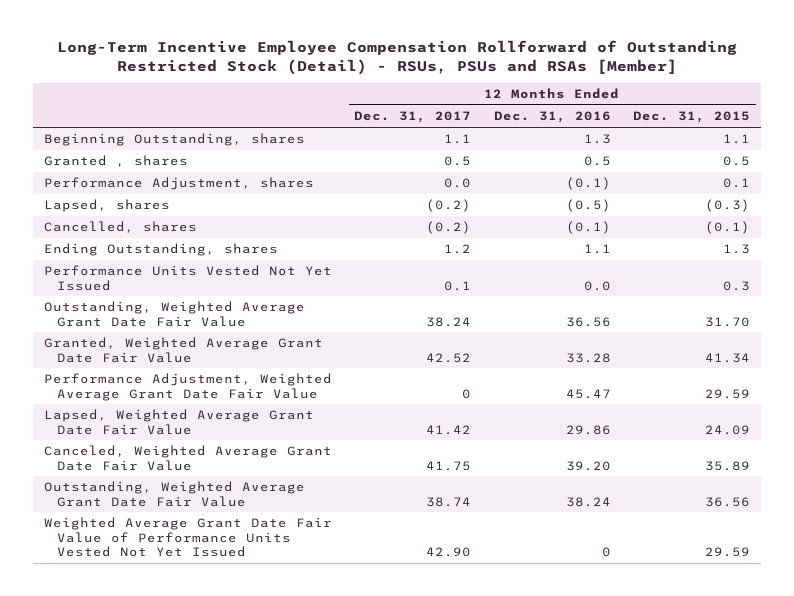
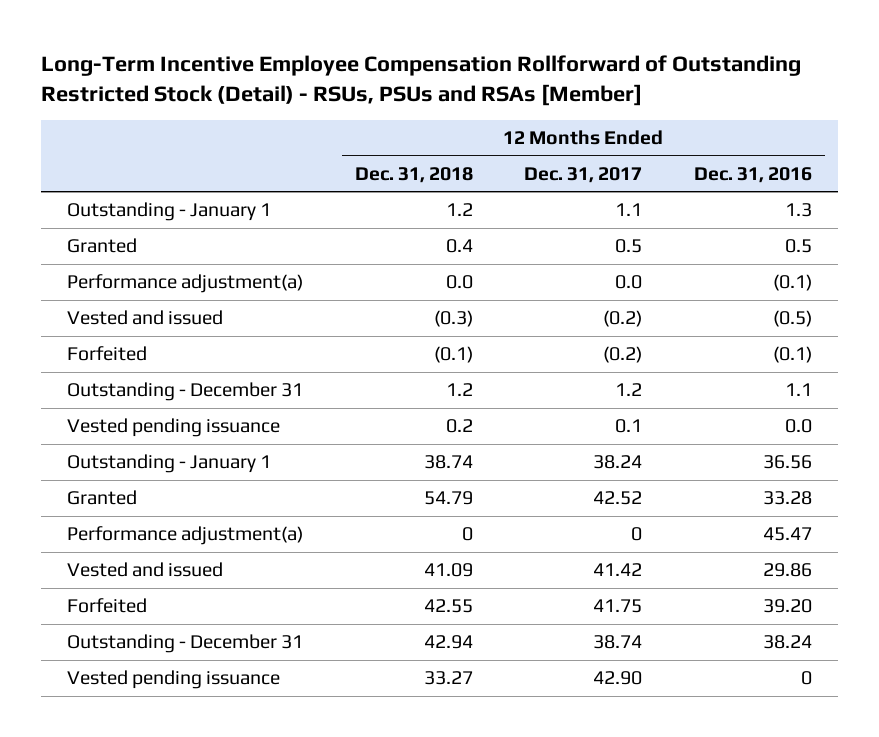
- | 12 Months Ended Dec. 31, 2017 | 12 Months Ended Dec. 31, 2016 | 12 Months Ended Dec. 31, 2015
+ | 12 Months Ended Dec. 31, 2018 | 12 Months Ended Dec. 31, 2017 | 12 Months Ended Dec. 31, 2016
- Beginning Outstanding, shares | 1.1 | 1.3 | 1.1
- Granted , shares | 0.5 | 0.5 | 0.5
- Performance Adjustment, shares | 0.0 | (0.1) | 0.1
- Lapsed, shares | (0.2) | (0.5) | (0.3)
- Cancelled, shares | (0.2) | (0.1) | (0.1)
- Ending Outstanding, shares | 1.2 | 1.1 | 1.3
- Performance Units Vested Not Yet Issued | 0.1 | 0.0 | 0.3
- Outstanding, Weighted Average Grant Date Fair Value | 38.24 | 36.56 | 31.70
- Granted, Weighted Average Grant Date Fair Value | 42.52 | 33.28 | 41.34
- Performance Adjustment, Weighted Average Grant Date Fair Value | 0 | 45.47 | 29.59
- Lapsed, Weighted Average Grant Date Fair Value | 41.42 | 29.86 | 24.09
- Canceled, Weighted Average Grant Date Fair Value | 41.75 | 39.20 | 35.89
- Outstanding, Weighted Average Grant Date Fair Value | 38.74 | 38.24 | 36.56
- Weighted Average Grant Date Fair Value of Performance Units Vested Not Yet Issued | 42.90 | 0 | 29.59
+ Outstanding - January 1 | 1.2 | 1.1 | 1.3
+ Granted | 0.4 | 0.5 | 0.5
+ Performance adjustment(a) | 0.0 | 0.0 | (0.1)
+ Vested and issued | (0.3) | (0.2) | (0.5)
+ Forfeited | (0.1) | (0.2) | (0.1)
+ Outstanding - December 31 | 1.2 | 1.2 | 1.1
+ Vested pending issuance | 0.2 | 0.1 | 0.0
+ Outstanding - January 1 | 38.74 | 38.24 | 36.56
+ Granted | 54.79 | 42.52 | 33.28
+ Performance adjustment(a) | 0 | 0 | 45.47
+ Vested and issued | 41.09 | 41.42 | 29.86
+ Forfeited | 42.55 | 41.75 | 39.20
+ Outstanding - December 31 | 42.94 | 38.74 | 38.24
+ Vested pending issuance | 33.27 | 42.90 | 0

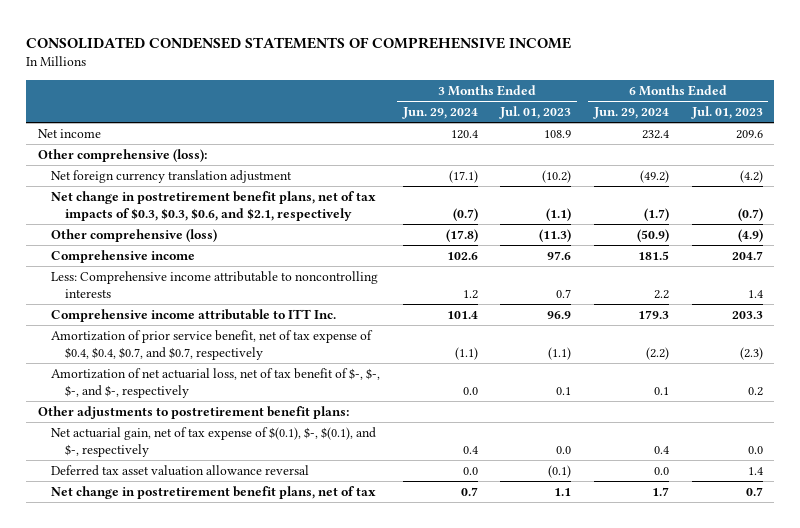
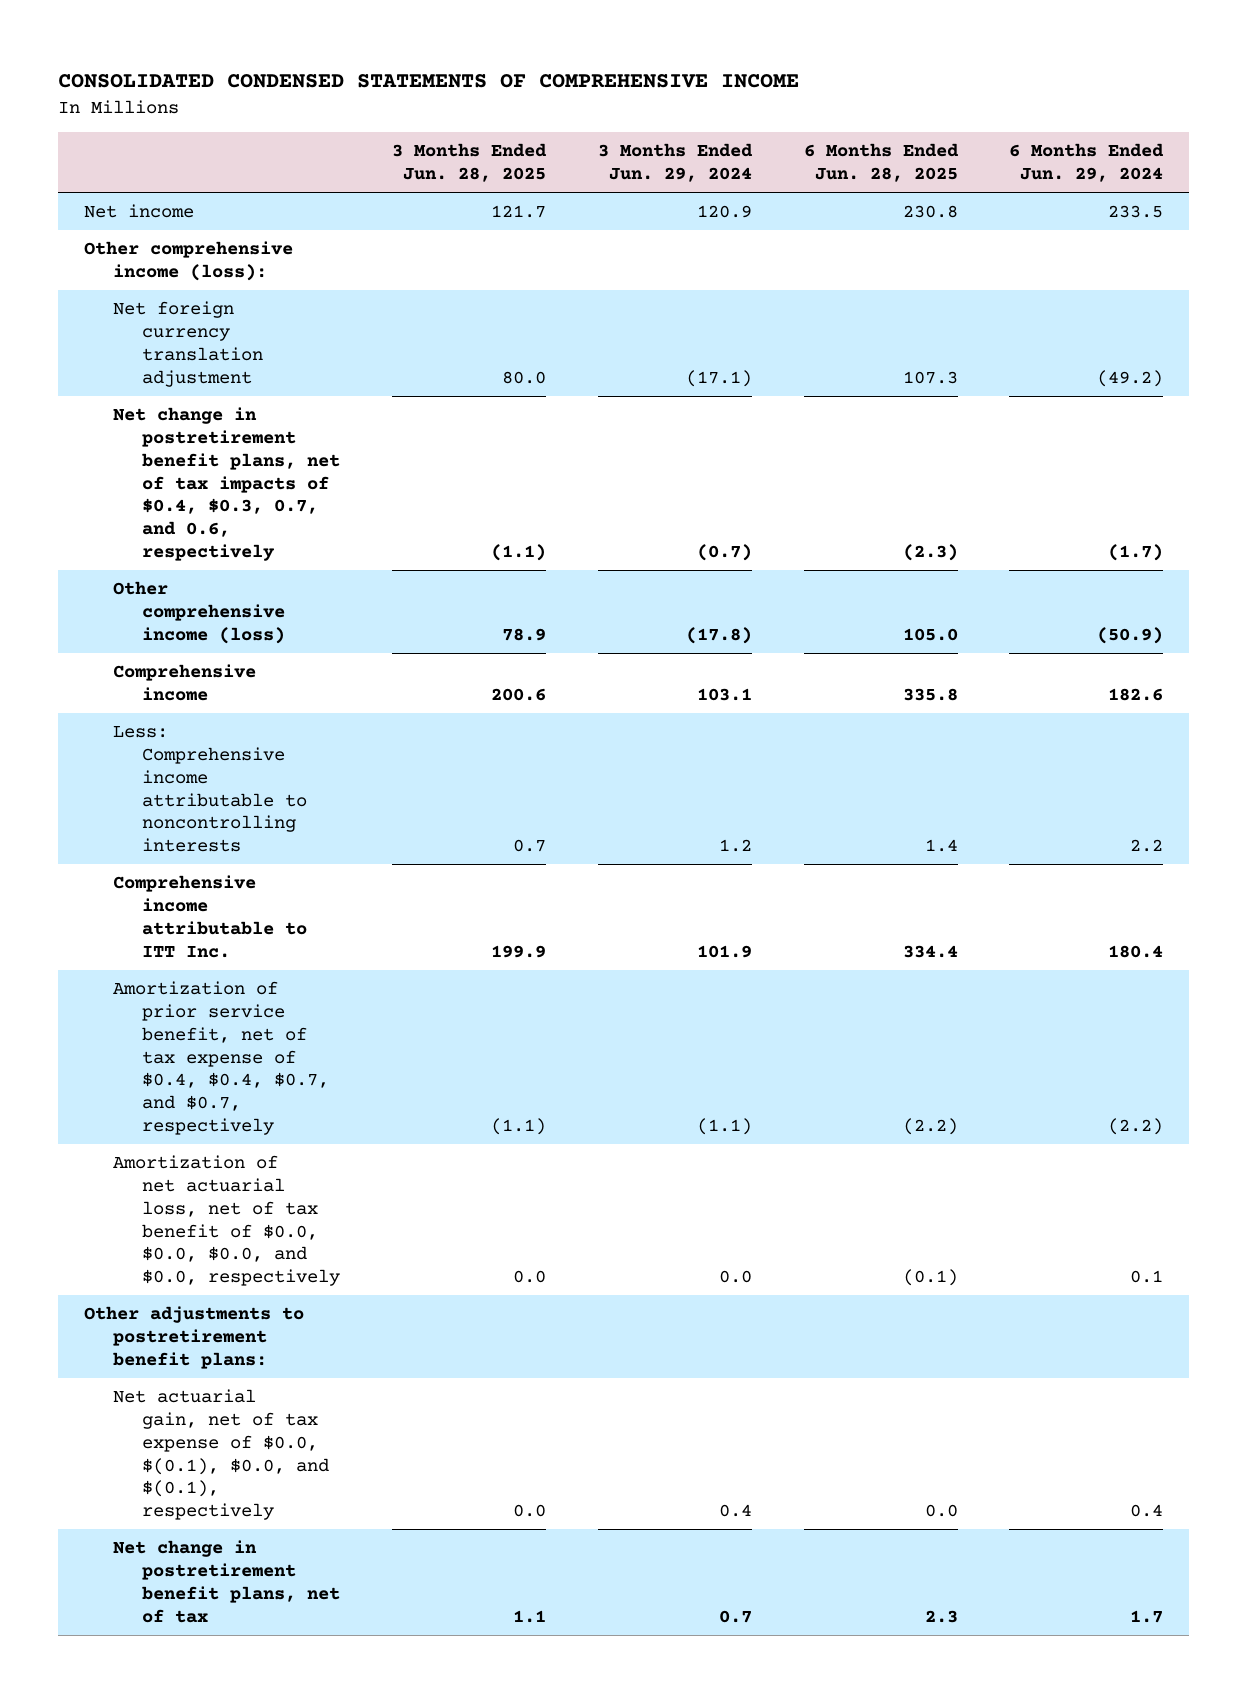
- | 3 Months Ended Jun. 29, 2024 | 3 Months Ended Jul. 01, 2023 | 6 Months Ended Jun. 29, 2024 | 6 Months Ended Jul. 01, 2023
+ | 3 Months Ended Jun. 28, 2025 | 3 Months Ended Jun. 29, 2024 | 6 Months Ended Jun. 28, 2025 | 6 Months Ended Jun. 29, 2024
- Net income | 120.4 | 108.9 | 232.4 | 209.6
- Other comprehensive (loss):
+ Net income | 121.7 | 120.9 | 230.8 | 233.5
+ Other comprehensive income (loss):
- Net change in postretirement benefit plans, net of tax impacts of $0.3, $0.3, $0.6, and $2.1, respectively | (0.7) | (1.1) | (1.7) | (0.7)
- Other comprehensive (loss) | (17.8) | (11.3) | (50.9) | (4.9)
- Comprehensive income | 102.6 | 97.6 | 181.5 | 204.7
+ Net change in postretirement benefit plans, net of tax impacts of $0.4, $0.3, 0.7, and 0.6, respectively | (1.1) | (0.7) | (2.3) | (1.7)
+ Other comprehensive income (loss) | 78.9 | (17.8) | 105.0 | (50.9)
+ Comprehensive income | 200.6 | 103.1 | 335.8 | 182.6
- Comprehensive income attributable to ITT Inc. | 101.4 | 96.9 | 179.3 | 203.3
+ Comprehensive income attributable to ITT Inc. | 199.9 | 101.9 | 334.4 | 180.4
- Amortization of net actuarial loss, net of tax benefit of $-, $-, $-, and $-, respectively | 0.0 | 0.1 | 0.1 | 0.2
+ Amortization of net actuarial loss, net of tax benefit of $0.0, $0.0, $0.0, and $0.0, respectively | 0.0 | 0.0 | (0.1) | 0.1
- Net actuarial gain, net of tax expense of $(0.1), $-, $(0.1), and $-, respectively | 0.4 | 0.0 | 0.4 | 0.0
- Deferred tax asset valuation allowance reversal | 0.0 | (0.1) | 0.0 | 1.4
+ Net actuarial gain, net of tax expense of $0.0, $(0.1), $0.0, and $(0.1), respectively | 0.0 | 0.4 | 0.0 | 0.4

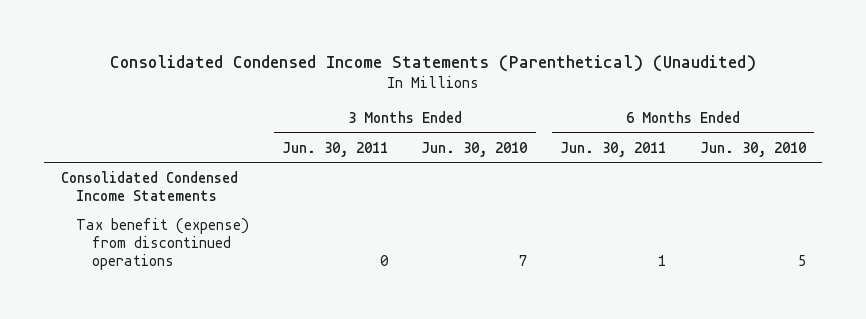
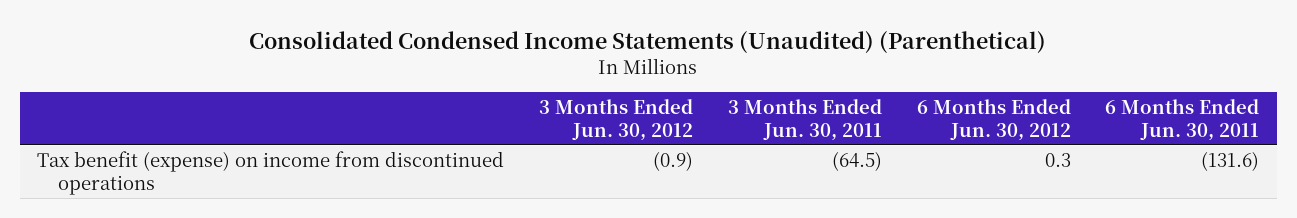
- Consolidated Condensed Income Statements (Parenthetical) (Unaudited)
+ Consolidated Condensed Income Statements (Unaudited) (Parenthetical)
- | 3 Months Ended Jun. 30, 2011 | 3 Months Ended Jun. 30, 2010 | 6 Months Ended Jun. 30, 2011 | 6 Months Ended Jun. 30, 2010
+ | 3 Months Ended Jun. 30, 2012 | 3 Months Ended Jun. 30, 2011 | 6 Months Ended Jun. 30, 2012 | 6 Months Ended Jun. 30, 2011
- Consolidated Condensed Income Statements
- Tax benefit (expense) from discontinued operations | 0 | 7 | 1 | 5
+ Tax benefit (expense) on income from discontinued operations | (0.9) | (64.5) | 0.3 | (131.6)

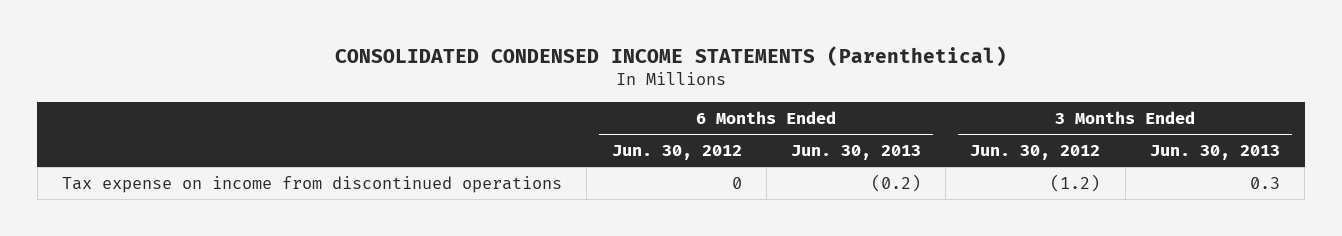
- Consolidated Condensed Income Statements (Unaudited) (Parenthetical)
+ CONSOLIDATED CONDENSED INCOME STATEMENTS (Parenthetical)
- | 3 Months Ended Jun. 30, 2012 | 3 Months Ended Jun. 30, 2011 | 6 Months Ended Jun. 30, 2012 | 6 Months Ended Jun. 30, 2011
+ | 6 Months Ended Jun. 30, 2012 | 6 Months Ended Jun. 30, 2013 | 3 Months Ended Jun. 30, 2012 | 3 Months Ended Jun. 30, 2013
- Tax benefit (expense) on income from discontinued operations | (0.9) | (64.5) | 0.3 | (131.6)
+ Tax expense on income from discontinued operations | 0 | (0.2) | (1.2) | 0.3

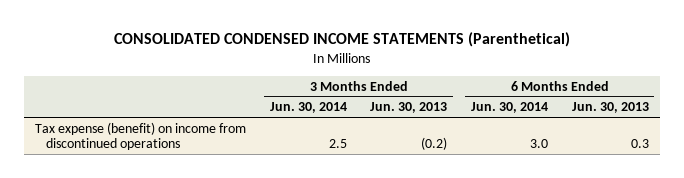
- | 6 Months Ended Jun. 30, 2012 | 6 Months Ended Jun. 30, 2013 | 3 Months Ended Jun. 30, 2012 | 3 Months Ended Jun. 30, 2013
+ | 3 Months Ended Jun. 30, 2014 | 3 Months Ended Jun. 30, 2013 | 6 Months Ended Jun. 30, 2014 | 6 Months Ended Jun. 30, 2013
- Tax expense on income from discontinued operations | 0 | (0.2) | (1.2) | 0.3
+ Tax expense (benefit) on income from discontinued operations | 2.5 | (0.2) | 3.0 | 0.3

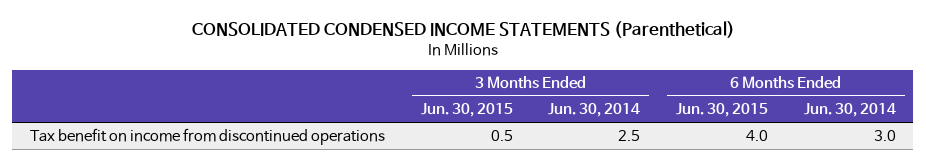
- | 3 Months Ended Jun. 30, 2014 | 3 Months Ended Jun. 30, 2013 | 6 Months Ended Jun. 30, 2014 | 6 Months Ended Jun. 30, 2013
+ | 3 Months Ended Jun. 30, 2015 | 3 Months Ended Jun. 30, 2014 | 6 Months Ended Jun. 30, 2015 | 6 Months Ended Jun. 30, 2014
- Tax expense (benefit) on income from discontinued operations | 2.5 | (0.2) | 3.0 | 0.3
+ Tax benefit on income from discontinued operations | 0.5 | 2.5 | 4.0 | 3.0

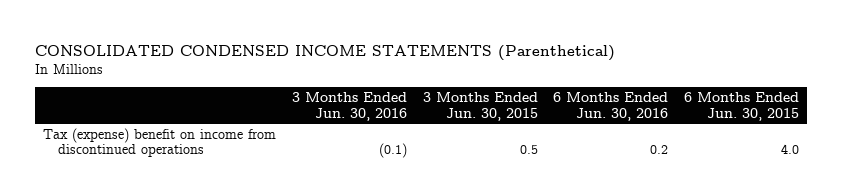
- | 3 Months Ended Jun. 30, 2015 | 3 Months Ended Jun. 30, 2014 | 6 Months Ended Jun. 30, 2015 | 6 Months Ended Jun. 30, 2014
+ | 3 Months Ended Jun. 30, 2016 | 3 Months Ended Jun. 30, 2015 | 6 Months Ended Jun. 30, 2016 | 6 Months Ended Jun. 30, 2015
- Tax benefit on income from discontinued operations | 0.5 | 2.5 | 4.0 | 3.0
+ Tax (expense) benefit on income from discontinued operations | (0.1) | 0.5 | 0.2 | 4.0

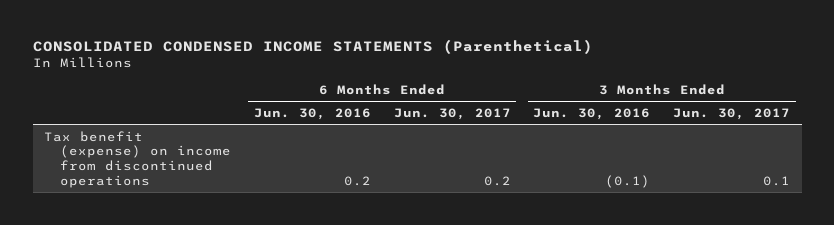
- | 3 Months Ended Jun. 30, 2016 | 3 Months Ended Jun. 30, 2015 | 6 Months Ended Jun. 30, 2016 | 6 Months Ended Jun. 30, 2015
+ | 6 Months Ended Jun. 30, 2016 | 6 Months Ended Jun. 30, 2017 | 3 Months Ended Jun. 30, 2016 | 3 Months Ended Jun. 30, 2017
- Tax (expense) benefit on income from discontinued operations | (0.1) | 0.5 | 0.2 | 4.0
+ Tax benefit (expense) on income from discontinued operations | 0.2 | 0.2 | (0.1) | 0.1

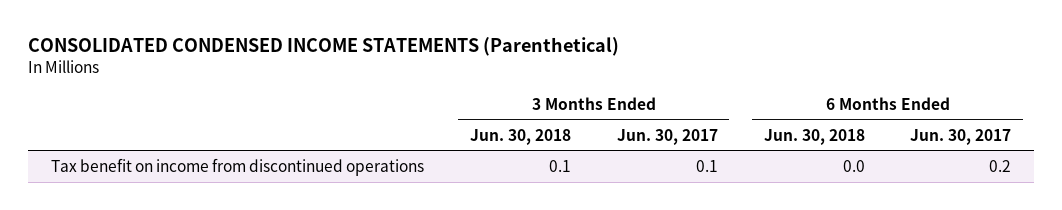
- | 6 Months Ended Jun. 30, 2016 | 6 Months Ended Jun. 30, 2017 | 3 Months Ended Jun. 30, 2016 | 3 Months Ended Jun. 30, 2017
+ | 3 Months Ended Jun. 30, 2018 | 3 Months Ended Jun. 30, 2017 | 6 Months Ended Jun. 30, 2018 | 6 Months Ended Jun. 30, 2017
- Tax benefit (expense) on income from discontinued operations | 0.2 | 0.2 | (0.1) | 0.1
+ Tax benefit on income from discontinued operations | 0.1 | 0.1 | 0.0 | 0.2

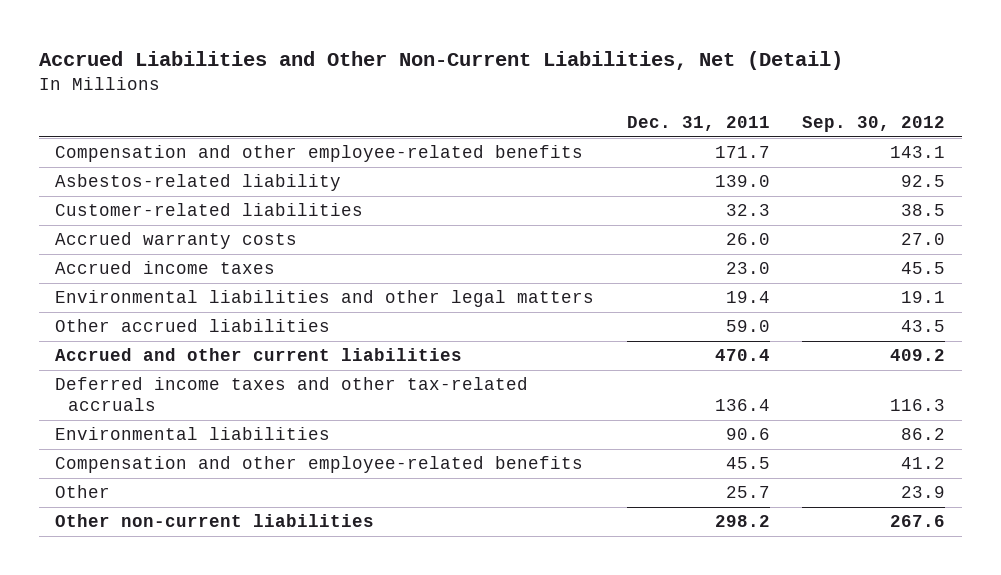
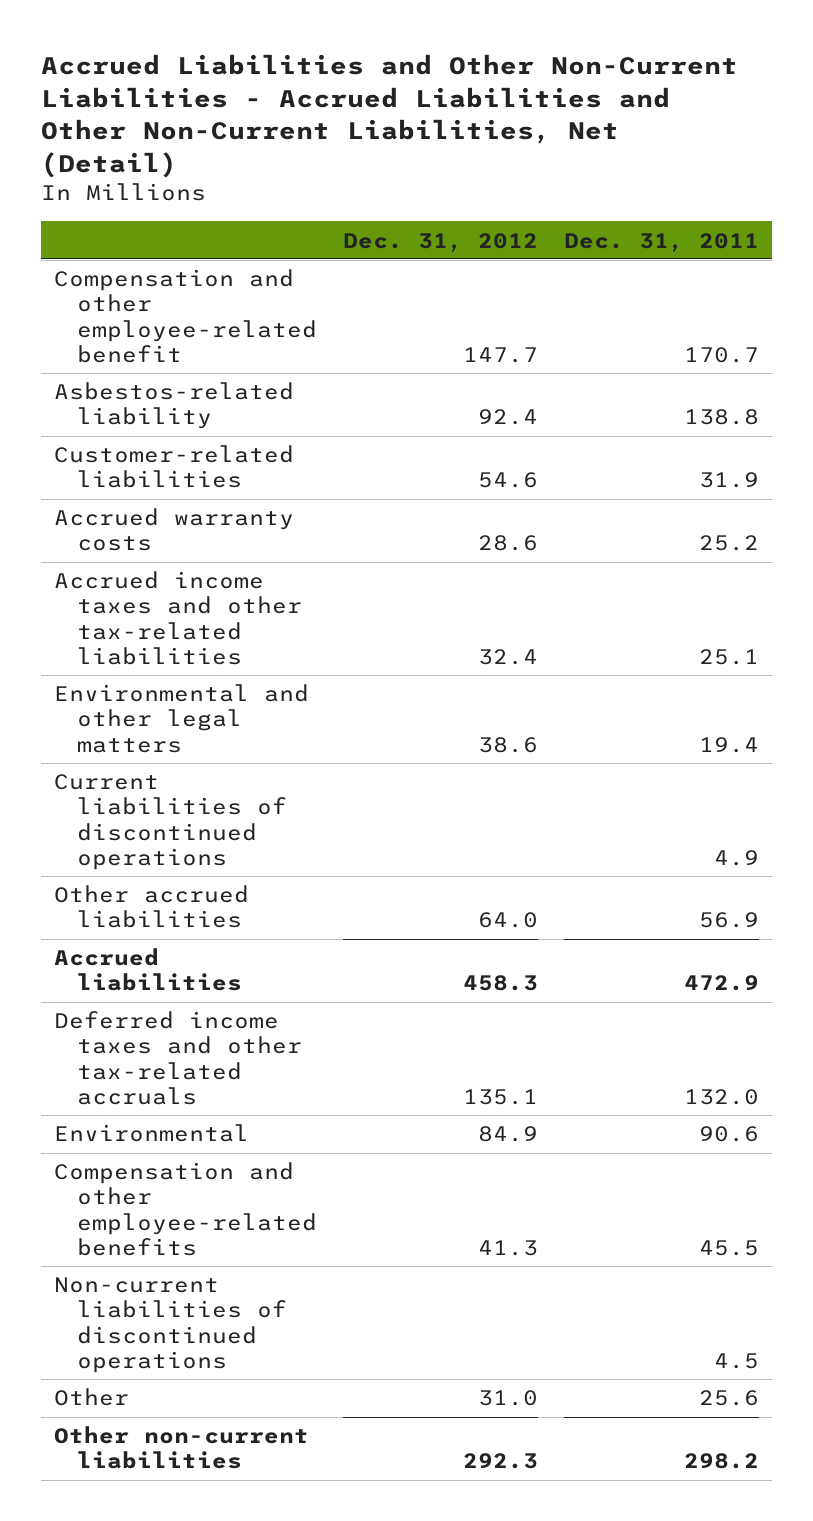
- Accrued Liabilities and Other Non-Current Liabilities, Net (Detail)
+ Accrued Liabilities and Other Non-Current Liabilities - Accrued Liabilities and Other Non-Current Liabilities, Net (Detail)
- | Dec. 31, 2011 | Sep. 30, 2012
+ | Dec. 31, 2012 | Dec. 31, 2011
- Compensation and other employee-related benefits | 171.7 | 143.1
- Asbestos-related liability | 139.0 | 92.5
- Customer-related liabilities | 32.3 | 38.5
- Accrued warranty costs | 26.0 | 27.0
- Accrued income taxes | 23.0 | 45.5
- Environmental liabilities and other legal matters | 19.4 | 19.1
- Other accrued liabilities | 59.0 | 43.5
- Accrued and other current liabilities | 470.4 | 409.2
- Deferred income taxes and other tax-related accruals | 136.4 | 116.3
- Environmental liabilities | 90.6 | 86.2
+ Compensation and other employee-related benefit | 147.7 | 170.7
+ Asbestos-related liability | 92.4 | 138.8
+ Customer-related liabilities | 54.6 | 31.9
+ Accrued warranty costs | 28.6 | 25.2
+ Accrued income taxes and other tax-related liabilities | 32.4 | 25.1
+ Environmental and other legal matters | 38.6 | 19.4
+ Current liabilities of discontinued operations | | 4.9
+ Other accrued liabilities | 64.0 | 56.9
+ Accrued liabilities | 458.3 | 472.9
+ Deferred income taxes and other tax-related accruals | 135.1 | 132.0
+ Environmental | 84.9 | 90.6
- Other | 25.7 | 23.9
+ Non-current liabilities of discontinued operations | | 4.5
+ Other | 31.0 | 25.6

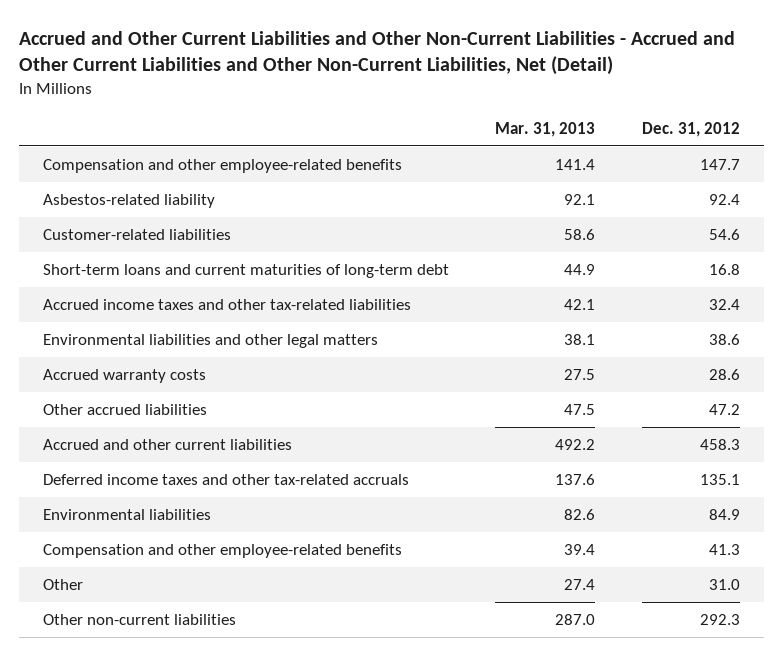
- Accrued Liabilities and Other Non-Current Liabilities - Accrued Liabilities and Other Non-Current Liabilities, Net (Detail)
+ Accrued and Other Current Liabilities and Other Non-Current Liabilities - Accrued and Other Current Liabilities and Other Non-Current Liabilities, Net (Detail)
- | Dec. 31, 2012 | Dec. 31, 2011
+ | Mar. 31, 2013 | Dec. 31, 2012
- Compensation and other employee-related benefit | 147.7 | 170.7
+ Compensation and other employee-related benefits | 141.4 | 147.7
+ Short-term loans and current maturities of long-term debt | 44.9 | 16.8
- Environmental and other legal matters | 38.6 | 19.4
- Current liabilities of discontinued operations | | 4.9
- Other accrued liabilities | 64.0 | 56.9
- Accrued liabilities | 458.3 | 472.9
+ Environmental liabilities and other legal matters | 38.1 | 38.6
moved down: Accrued warranty costs | 27.5 | 28.6
+ Other accrued liabilities | 47.5 | 47.2
+ Accrued and other current liabilities | 492.2 | 458.3
- Environmental | 84.9 | 90.6
+ Environmental liabilities | 82.6 | 84.9
- Non-current liabilities of discontinued operations | | 4.5

